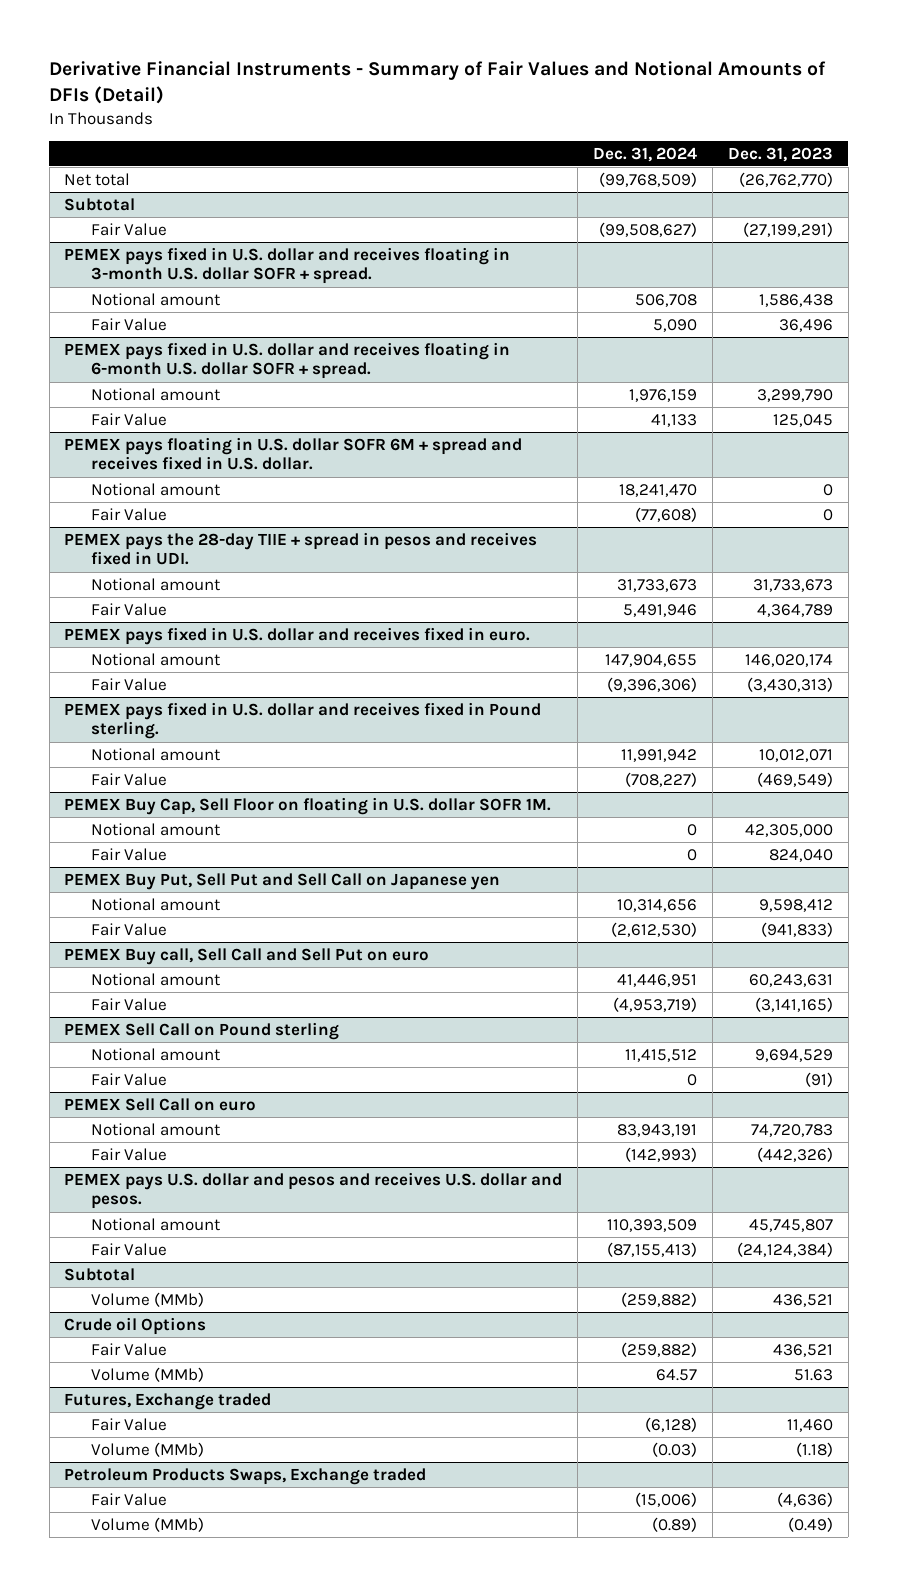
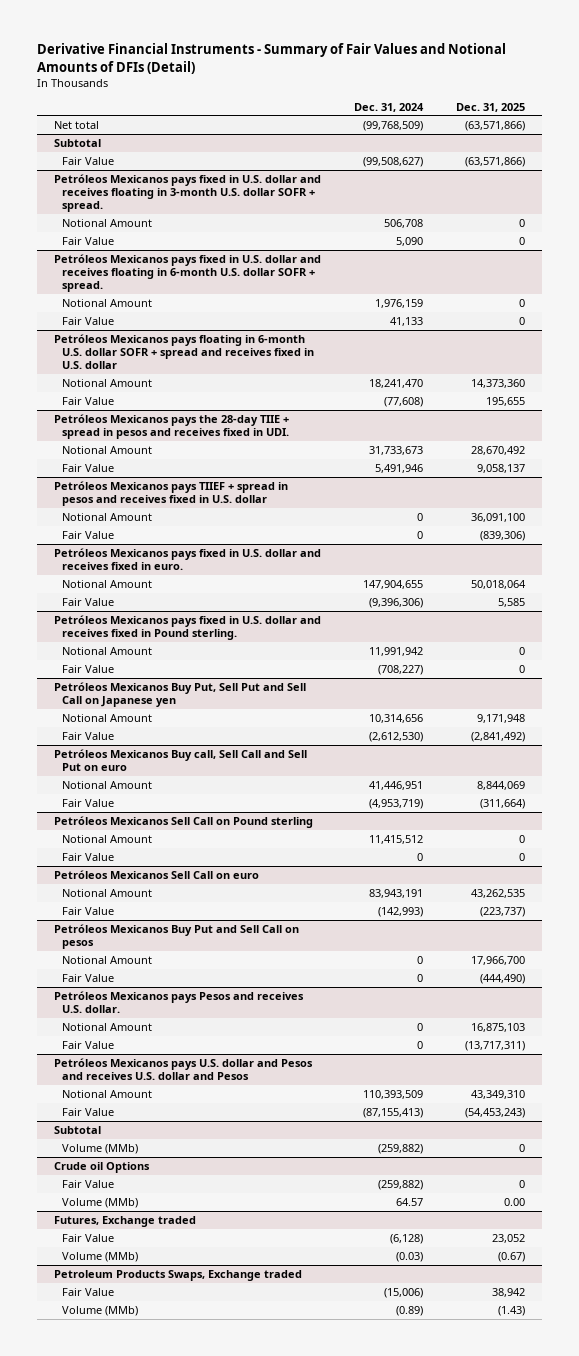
- | Dec. 31, 2024 | Dec. 31, 2023
+ | Dec. 31, 2024 | Dec. 31, 2025
- PEMEX pays fixed in U.S. dollar and receives floating in 3-month U.S. dollar SOFR + spread.
- Notional amount | 506,708 | 1,586,438
+ Petróleos Mexicanos pays fixed in U.S. dollar and receives floating in 3-month U.S. dollar SOFR + spread.
+ Notional Amount | 506,708 | 0
- PEMEX pays fixed in U.S. dollar and receives floating in 6-month U.S. dollar SOFR + spread.
- Notional amount | 1,976,159 | 3,299,790
+ Petróleos Mexicanos pays fixed in U.S. dollar and receives floating in 6-month U.S. dollar SOFR + spread.
+ Notional Amount | 1,976,159 | 0
- PEMEX pays floating in U.S. dollar SOFR 6M + spread and receives fixed in U.S. dollar.
- Notional amount | 18,241,470 | 0
+ Petróleos Mexicanos pays floating in 6-month U.S. dollar SOFR + spread and receives fixed in U.S. dollar
+ Notional Amount | 18,241,470 | 14,373,360
- PEMEX pays the 28-day TIIE + spread in pesos and receives fixed in UDI.
- Notional amount | 31,733,673 | 31,733,673
+ Petróleos Mexicanos pays the 28-day TIIE + spread in pesos and receives fixed in UDI.
+ Notional Amount | 31,733,673 | 28,670,492
- PEMEX pays fixed in U.S. dollar and receives fixed in euro.
- Notional amount | 147,904,655 | 146,020,174
+ Petróleos Mexicanos pays TIIEF + spread in pesos and receives fixed in U.S. dollar
+ Notional Amount | 0 | 36,091,100
+ Fair Value | 0 | (839,306)
+ Petróleos Mexicanos pays fixed in U.S. dollar and receives fixed in euro.
+ Notional Amount | 147,904,655 | 50,018,064
- PEMEX pays fixed in U.S. dollar and receives fixed in Pound sterling.
- Notional amount | 11,991,942 | 10,012,071
+ Petróleos Mexicanos pays fixed in U.S. dollar and receives fixed in Pound sterling.
+ Notional Amount | 11,991,942 | 0
- PEMEX Buy Cap, Sell Floor on floating in U.S. dollar SOFR 1M.
- Notional amount | 0 | 42,305,000
- Fair Value | 0 | 824,040
- PEMEX Buy Put, Sell Put and Sell Call on Japanese yen
- Notional amount | 10,314,656 | 9,598,412
+ Petróleos Mexicanos Buy Put, Sell Put and Sell Call on Japanese yen
+ Notional Amount | 10,314,656 | 9,171,948
- PEMEX Buy call, Sell Call and Sell Put on euro
- Notional amount | 41,446,951 | 60,243,631
+ Petróleos Mexicanos Buy call, Sell Call and Sell Put on euro
+ Notional Amount | 41,446,951 | 8,844,069
- PEMEX Sell Call on Pound sterling
- Notional amount | 11,415,512 | 9,694,529
+ Petróleos Mexicanos Sell Call on Pound sterling
+ Notional Amount | 11,415,512 | 0
- PEMEX Sell Call on euro
- Notional amount | 83,943,191 | 74,720,783
+ Petróleos Mexicanos Sell Call on euro
+ Notional Amount | 83,943,191 | 43,262,535
- PEMEX pays U.S. dollar and pesos and receives U.S. dollar and pesos.
- Notional amount | 110,393,509 | 45,745,807
+ Petróleos Mexicanos Buy Put and Sell Call on pesos
+ Notional Amount | 0 | 17,966,700
+ Fair Value | 0 | (444,490)
+ Petróleos Mexicanos pays Pesos and receives U.S. dollar.
+ Notional Amount | 0 | 16,875,103
+ Fair Value | 0 | (13,717,311)
+ Petróleos Mexicanos pays U.S. dollar and Pesos and receives U.S. dollar and Pesos
+ Notional Amount | 110,393,509 | 43,349,310

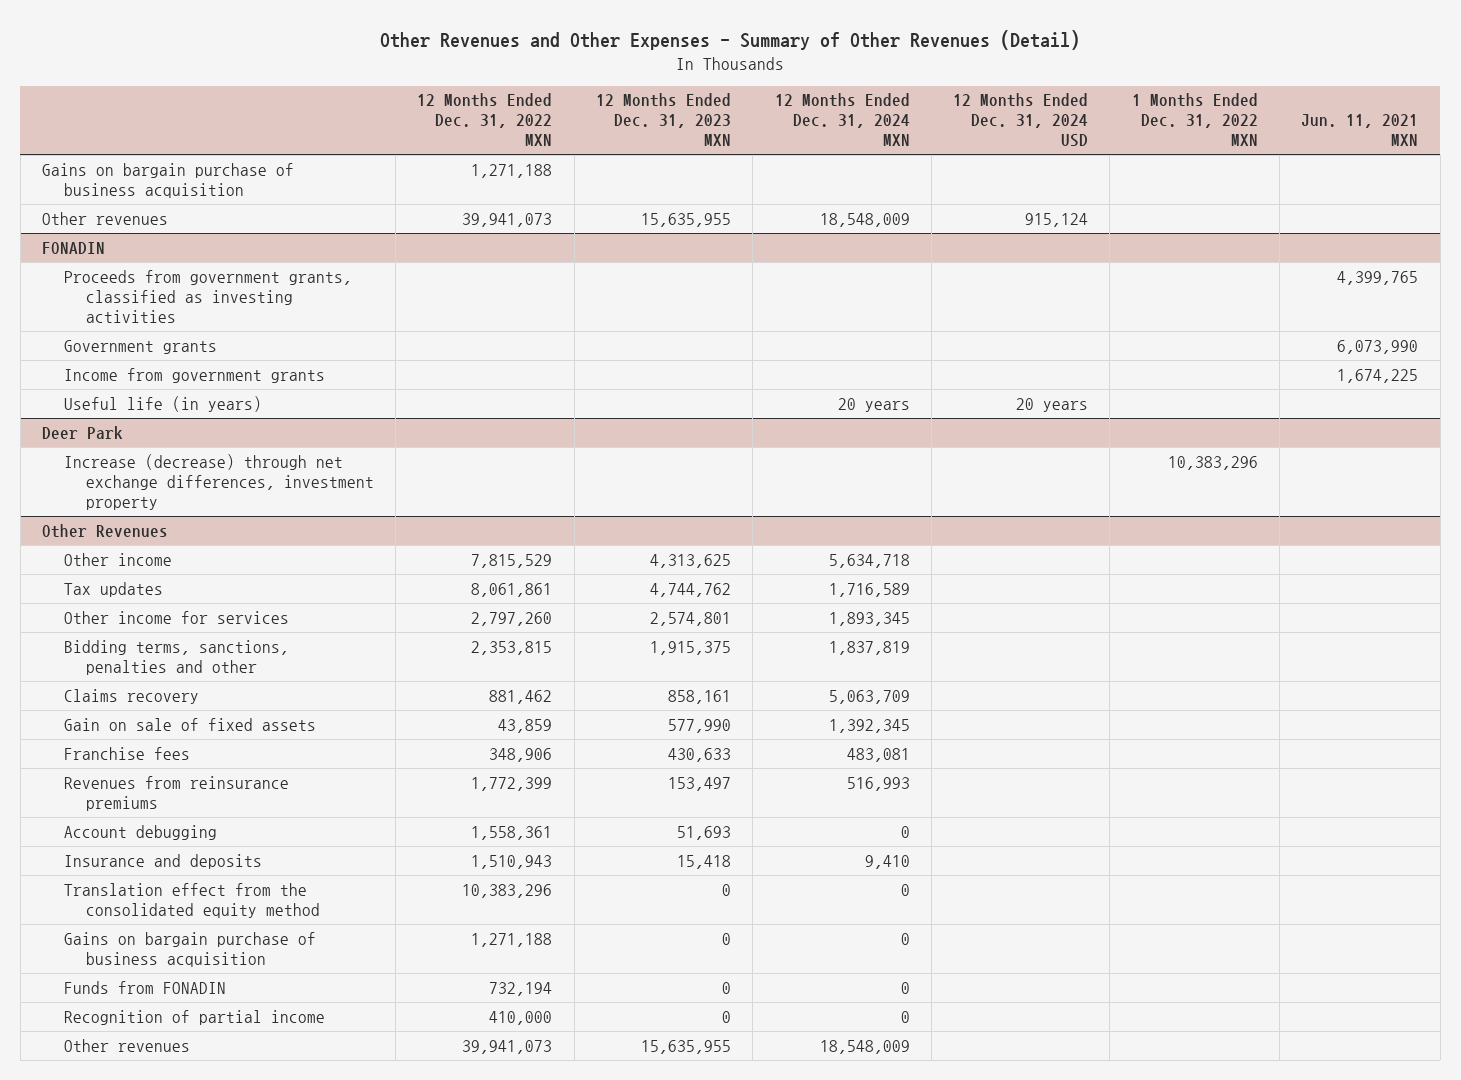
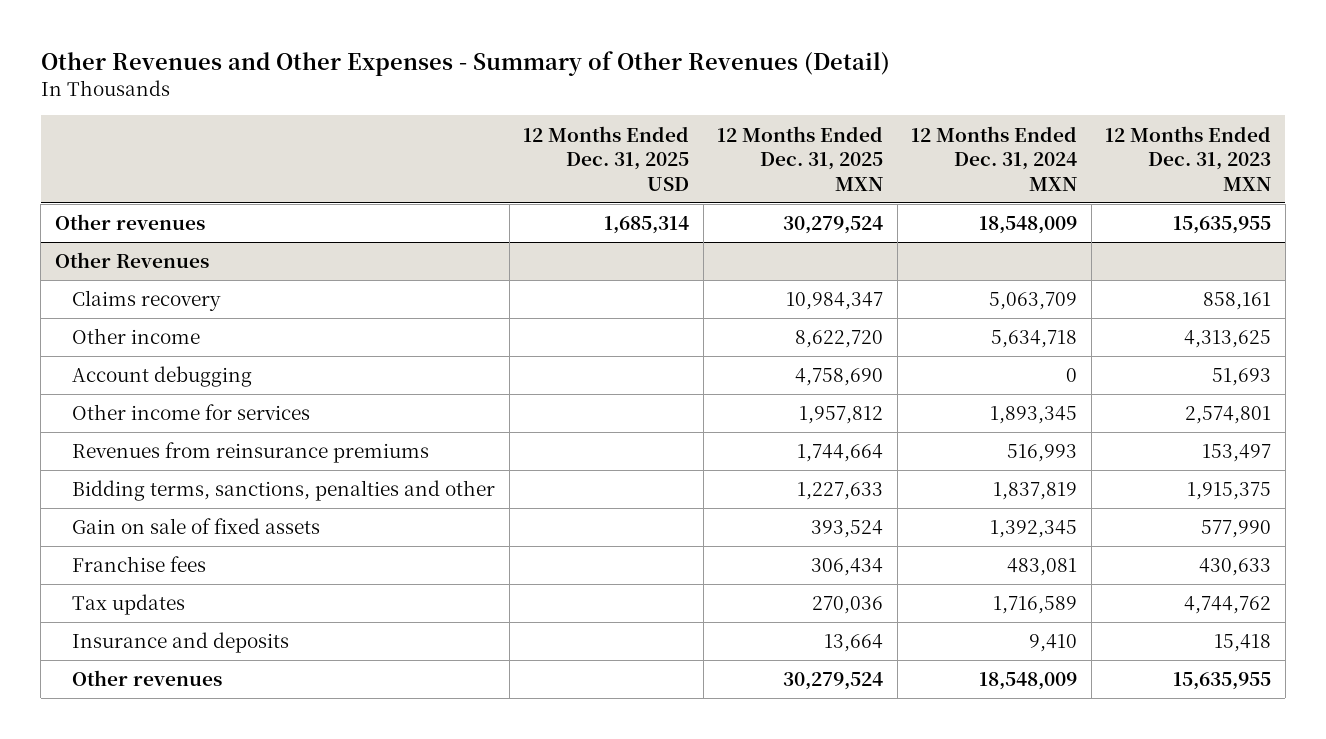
- | 12 Months Ended Dec. 31, 2022 MXN | 12 Months Ended Dec. 31, 2023 MXN | 12 Months Ended Dec. 31, 2024 MXN | 12 Months Ended Dec. 31, 2024 USD | 1 Months Ended Dec. 31, 2022 MXN | Jun. 11, 2021 MXN
+ | 12 Months Ended Dec. 31, 2025 USD | 12 Months Ended Dec. 31, 2025 MXN | 12 Months Ended Dec. 31, 2024 MXN | 12 Months Ended Dec. 31, 2023 MXN
- Gains on bargain purchase of business acquisition | 1,271,188 | | | | |
- FONADIN
- Proceeds from government grants, classified as investing activities | | | | | | 4,399,765
- Government grants | | | | | | 6,073,990
- Income from government grants | | | | | | 1,674,225
- Useful life (in years) | | | 20 years | 20 years | |
- Deer Park
- Increase (decrease) through net exchange differences, investment property | | | | | 10,383,296 |
@ Other Revenues
moved up: Claims recovery | | 10,984,347 | 5,063,709 | 858,161
moved up: Account debugging | | 4,758,690 | 0 | 51,693
moved up: Revenues from reinsurance premiums | | 1,744,664 | 516,993 | 153,497
moved down: Tax updates | | 270,036 | 1,716,589 | 4,744,762
- Translation effect from the consolidated equity method | 10,383,296 | 0 | 0 | | |
- Gains on bargain purchase of business acquisition | 1,271,188 | 0 | 0 | | |
- Funds from FONADIN | 732,194 | 0 | 0 | | |
- Recognition of partial income | 410,000 | 0 | 0 | | |

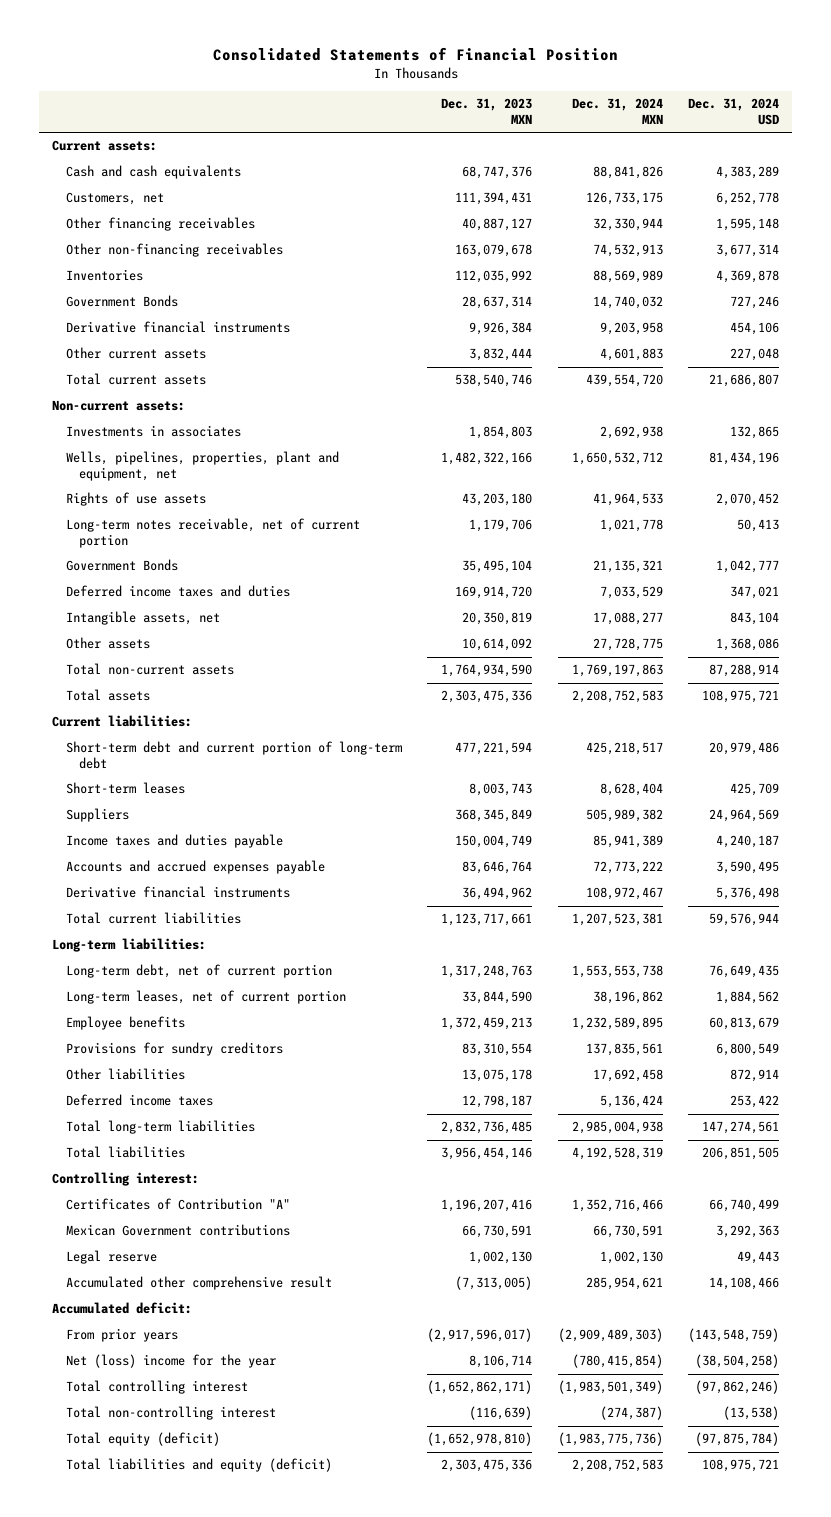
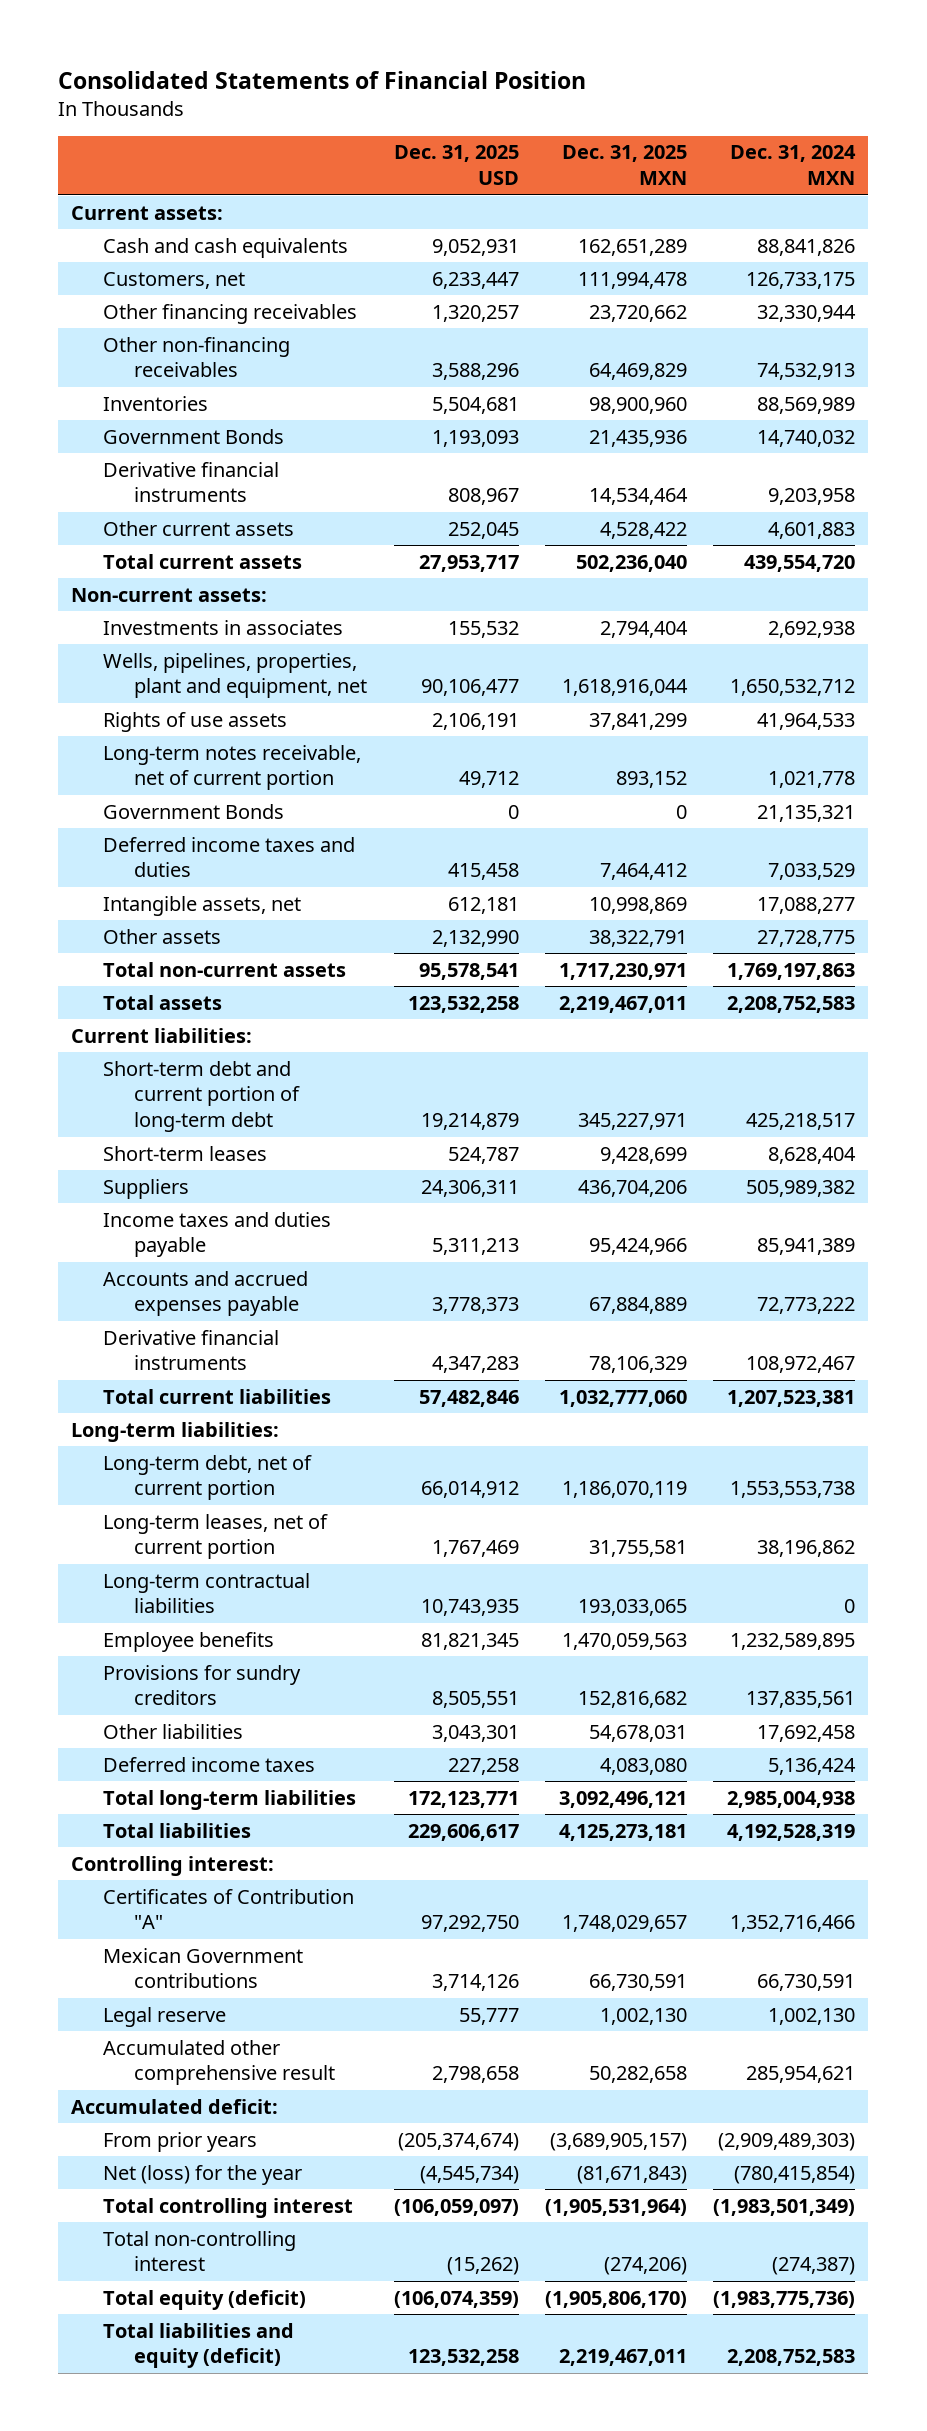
- | Dec. 31, 2023 MXN | Dec. 31, 2024 MXN | Dec. 31, 2024 USD
+ | Dec. 31, 2025 USD | Dec. 31, 2025 MXN | Dec. 31, 2024 MXN
+ Long-term contractual liabilities | 10,743,935 | 193,033,065 | 0
- Net (loss) income for the year | 8,106,714 | (780,415,854) | (38,504,258)
+ Net (loss) for the year | (4,545,734) | (81,671,843) | (780,415,854)

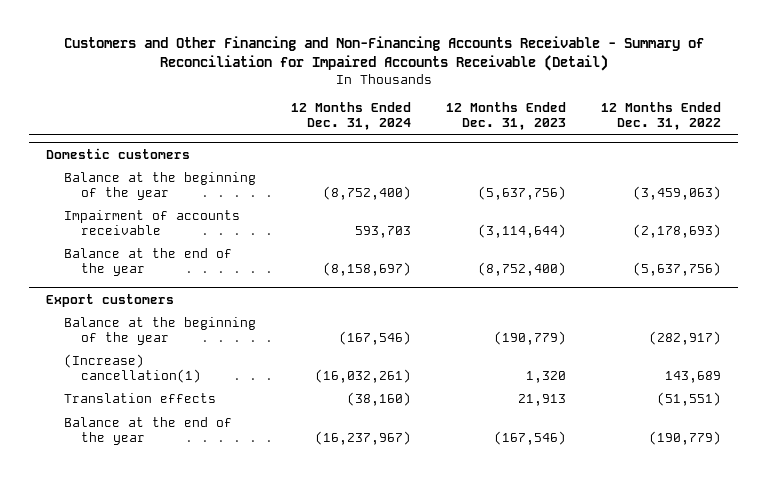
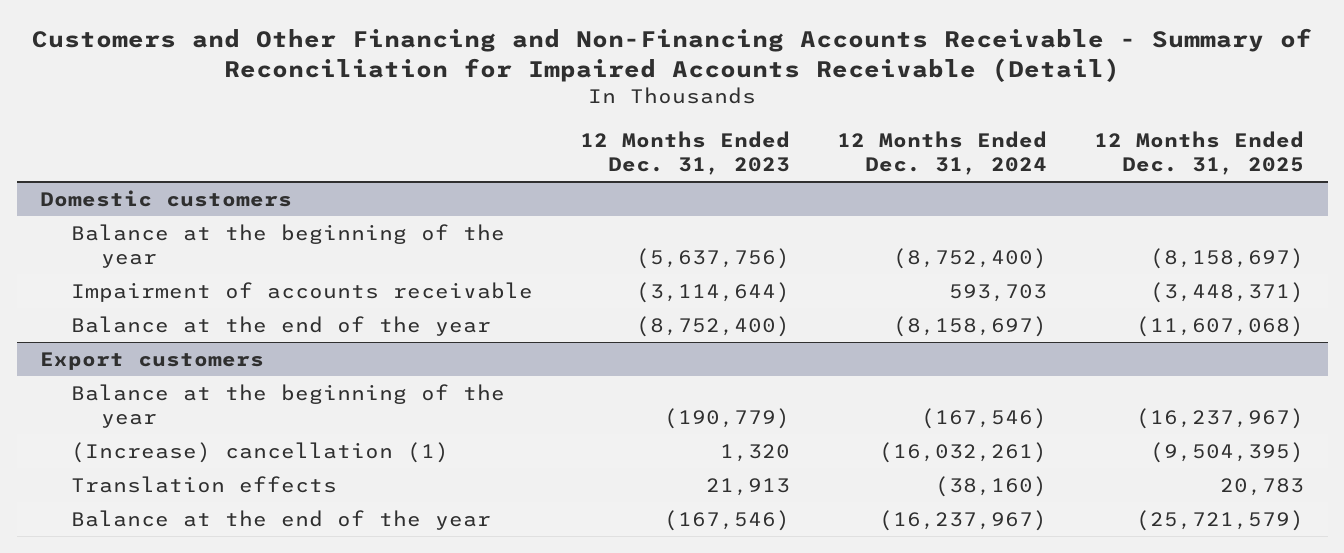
- | 12 Months Ended Dec. 31, 2024 | 12 Months Ended Dec. 31, 2023 | 12 Months Ended Dec. 31, 2022
+ | 12 Months Ended Dec. 31, 2023 | 12 Months Ended Dec. 31, 2024 | 12 Months Ended Dec. 31, 2025
@ Export customers
- (Increase) cancellation(1) | (16,032,261) | 1,320 | 143,689
+ (Increase) cancellation (1) | 1,320 | (16,032,261) | (9,504,395)

